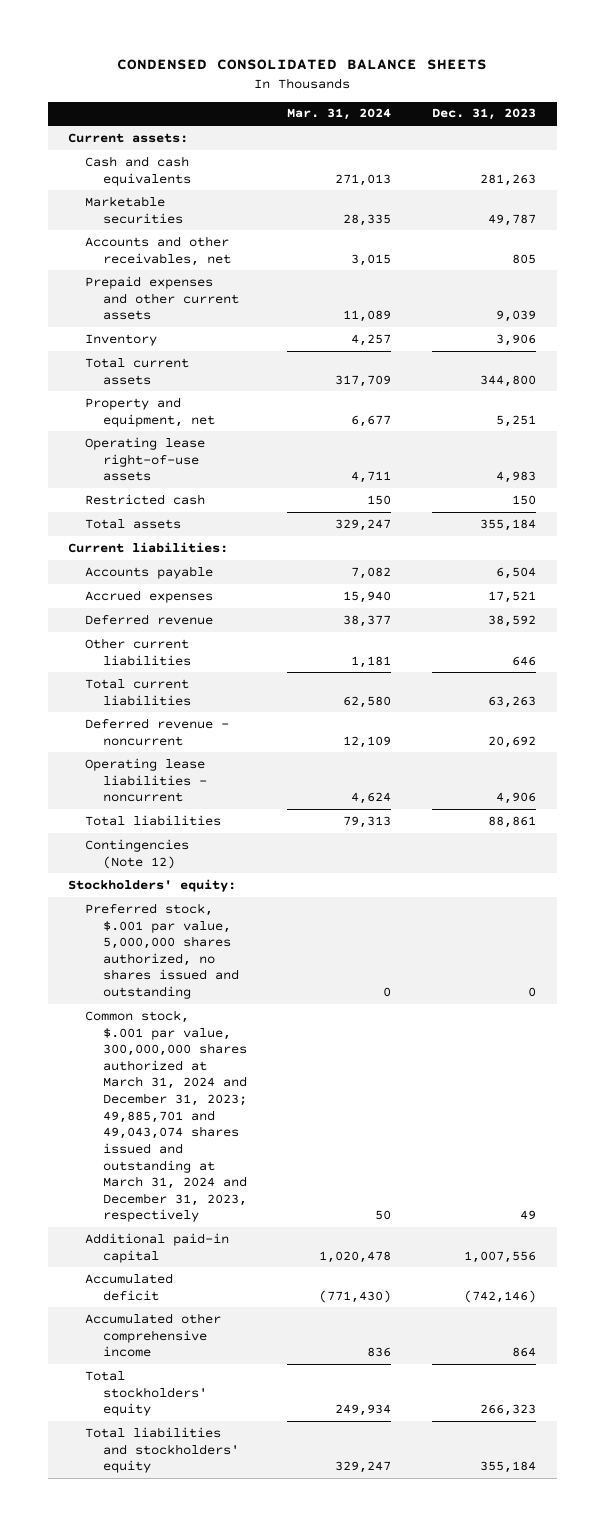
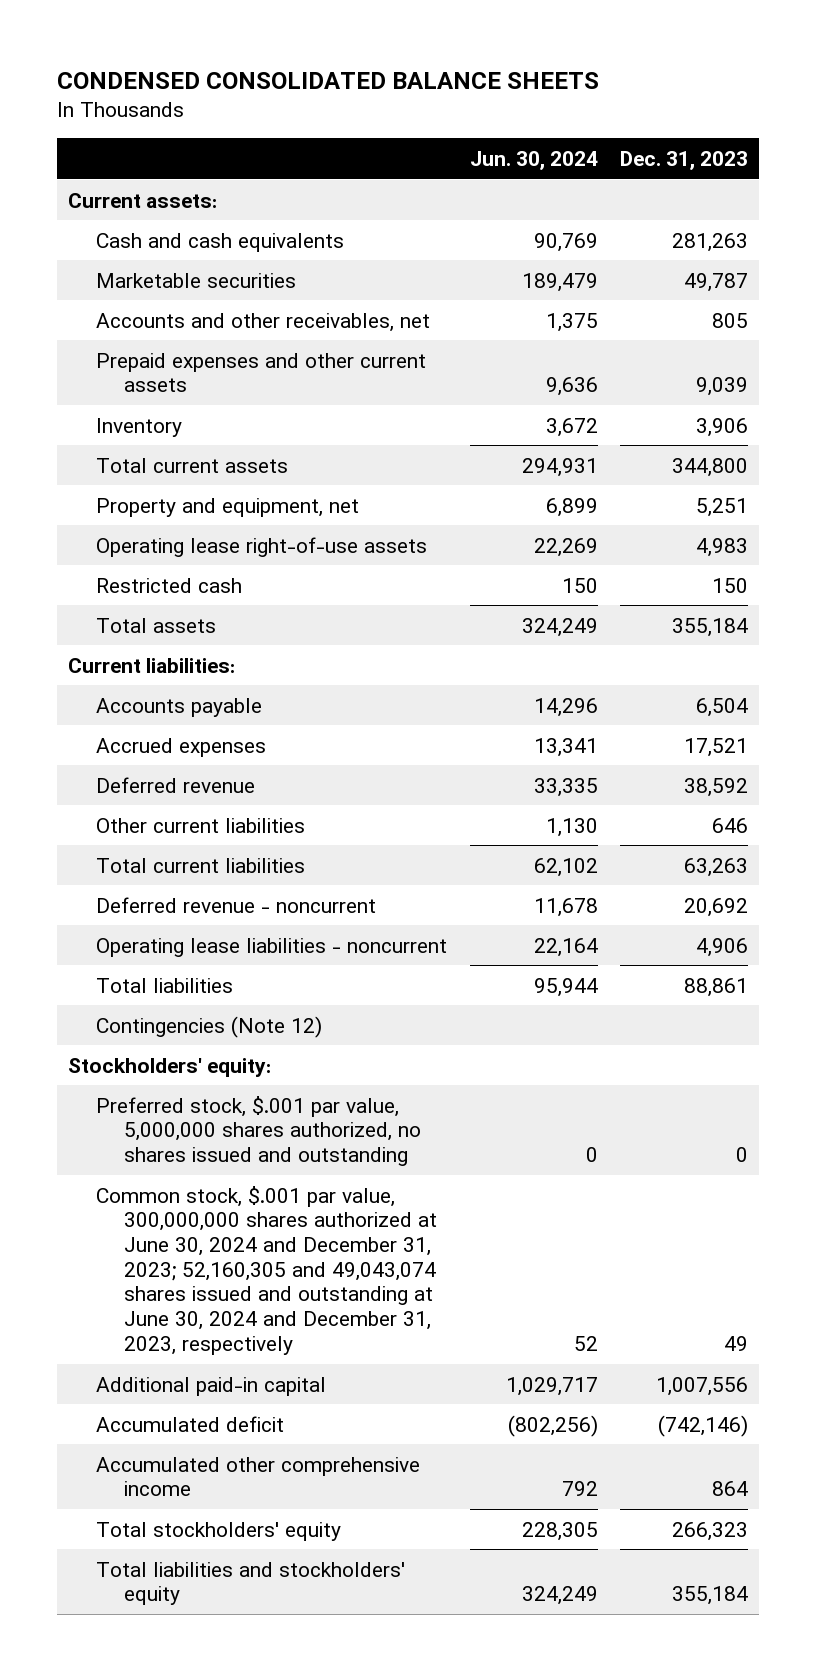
- | Mar. 31, 2024 | Dec. 31, 2023
+ | Jun. 30, 2024 | Dec. 31, 2023
- Common stock, $.001 par value, 300,000,000 shares authorized at March 31, 2024 and December 31, 2023; 49,885,701 and 49,043,074 shares issued and outstanding at March 31, 2024 and December 31, 2023, respectively | 50 | 49
+ Common stock, $.001 par value, 300,000,000 shares authorized at June 30, 2024 and December 31, 2023; 52,160,305 and 49,043,074 shares issued and outstanding at June 30, 2024 and December 31, 2023, respectively | 52 | 49

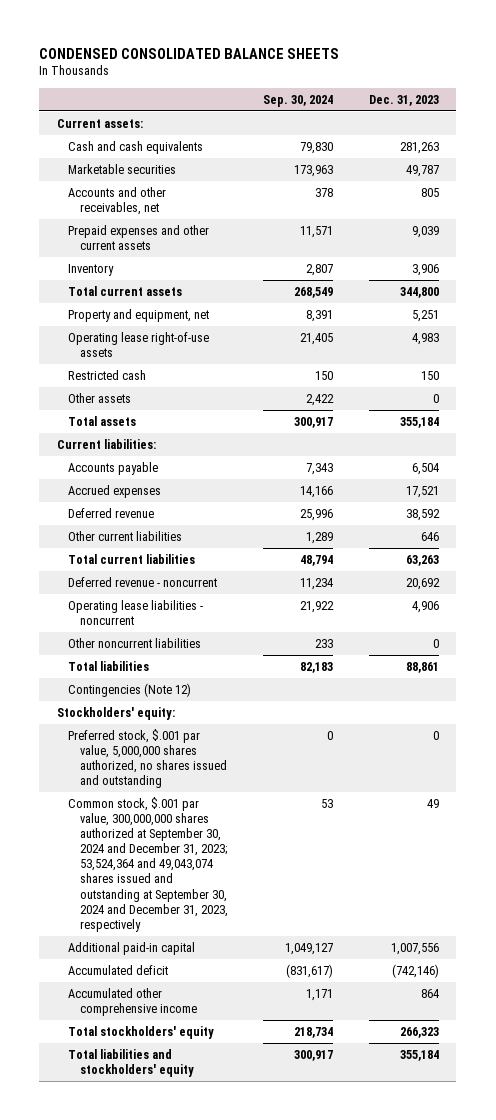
- | Jun. 30, 2024 | Dec. 31, 2023
+ | Sep. 30, 2024 | Dec. 31, 2023
+ Other assets | 2,422 | 0
+ Other noncurrent liabilities | 233 | 0
- Common stock, $.001 par value, 300,000,000 shares authorized at June 30, 2024 and December 31, 2023; 52,160,305 and 49,043,074 shares issued and outstanding at June 30, 2024 and December 31, 2023, respectively | 52 | 49
+ Common stock, $.001 par value, 300,000,000 shares authorized at September 30, 2024 and December 31, 2023; 53,524,364 and 49,043,074 shares issued and outstanding at September 30, 2024 and December 31, 2023, respectively | 53 | 49

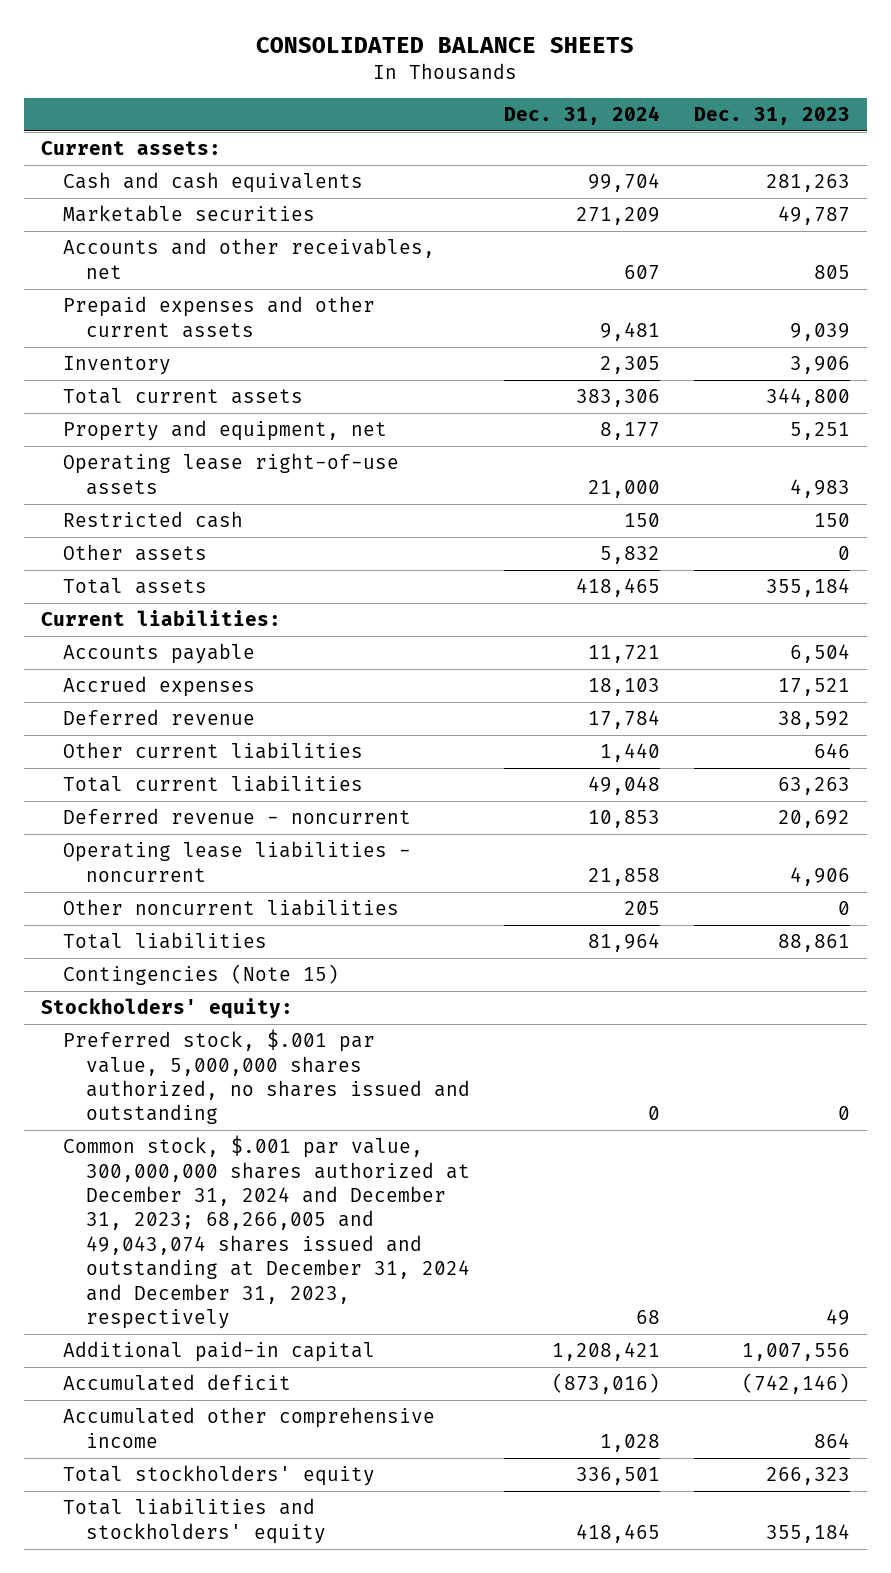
- CONDENSED CONSOLIDATED BALANCE SHEETS
+ CONSOLIDATED BALANCE SHEETS
- | Sep. 30, 2024 | Dec. 31, 2023
+ | Dec. 31, 2024 | Dec. 31, 2023
- Contingencies (Note 12)
+ Contingencies (Note 15)
- Common stock, $.001 par value, 300,000,000 shares authorized at September 30, 2024 and December 31, 2023; 53,524,364 and 49,043,074 shares issued and outstanding at September 30, 2024 and December 31, 2023, respectively | 53 | 49
+ Common stock, $.001 par value, 300,000,000 shares authorized at December 31, 2024 and December 31, 2023; 68,266,005 and 49,043,074 shares issued and outstanding at December 31, 2024 and December 31, 2023, respectively | 68 | 49

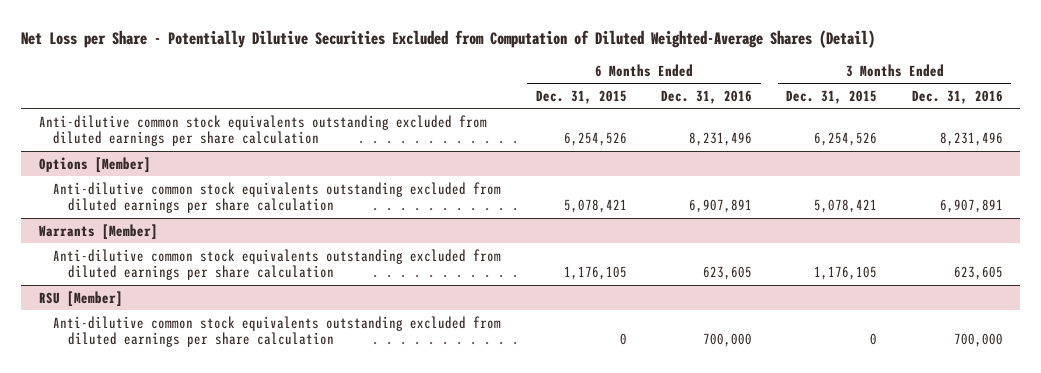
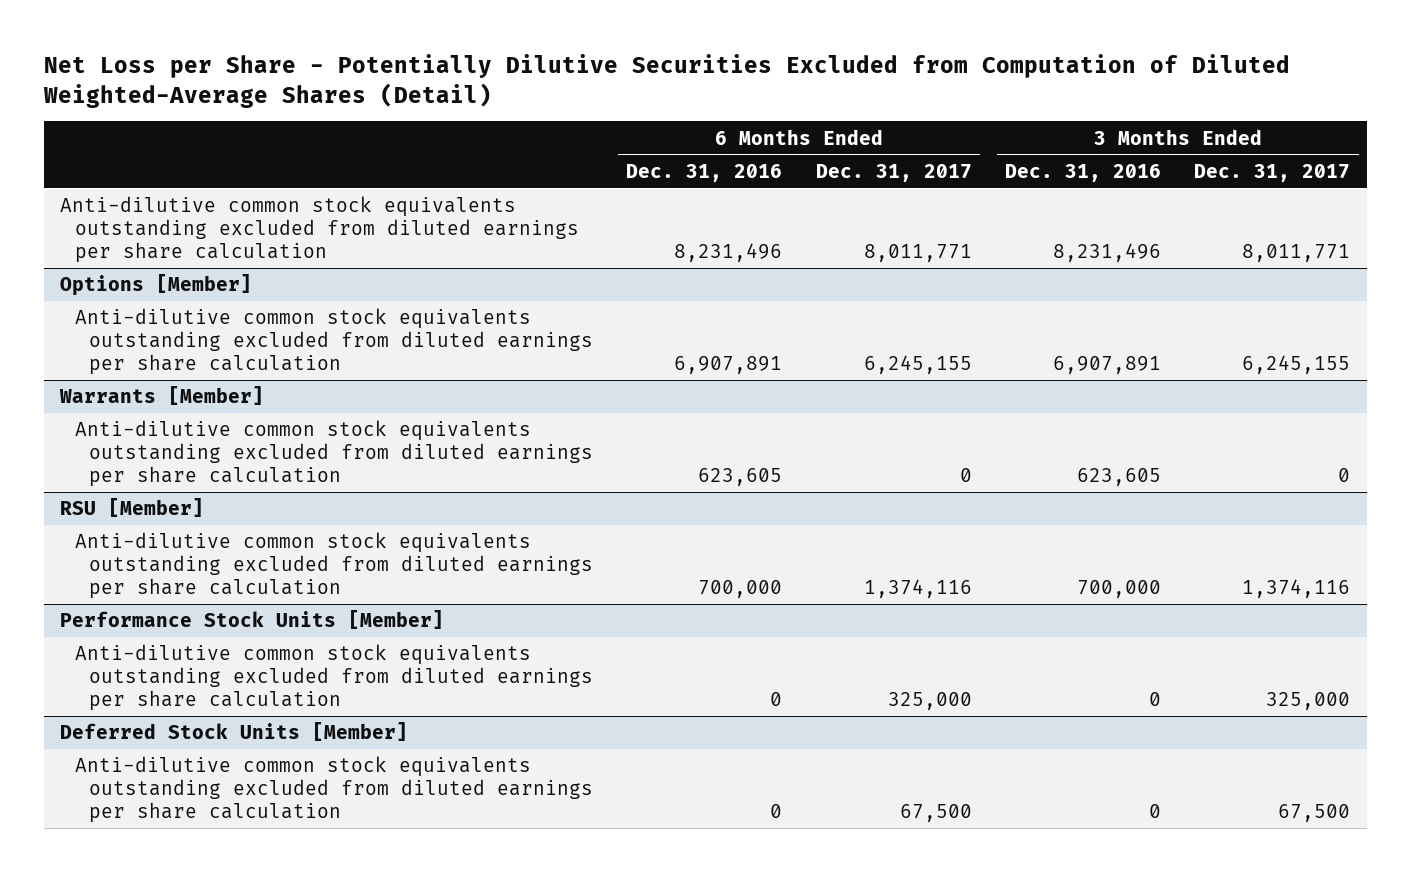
- | 6 Months Ended Dec. 31, 2015 | 6 Months Ended Dec. 31, 2016 | 3 Months Ended Dec. 31, 2015 | 3 Months Ended Dec. 31, 2016
+ | 6 Months Ended Dec. 31, 2016 | 6 Months Ended Dec. 31, 2017 | 3 Months Ended Dec. 31, 2016 | 3 Months Ended Dec. 31, 2017
+ Performance Stock Units [Member]
+ Anti-dilutive common stock equivalents outstanding excluded from diluted earnings per share calculation | 0 | 325,000 | 0 | 325,000
+ Deferred Stock Units [Member]
+ Anti-dilutive common stock equivalents outstanding excluded from diluted earnings per share calculation | 0 | 67,500 | 0 | 67,500

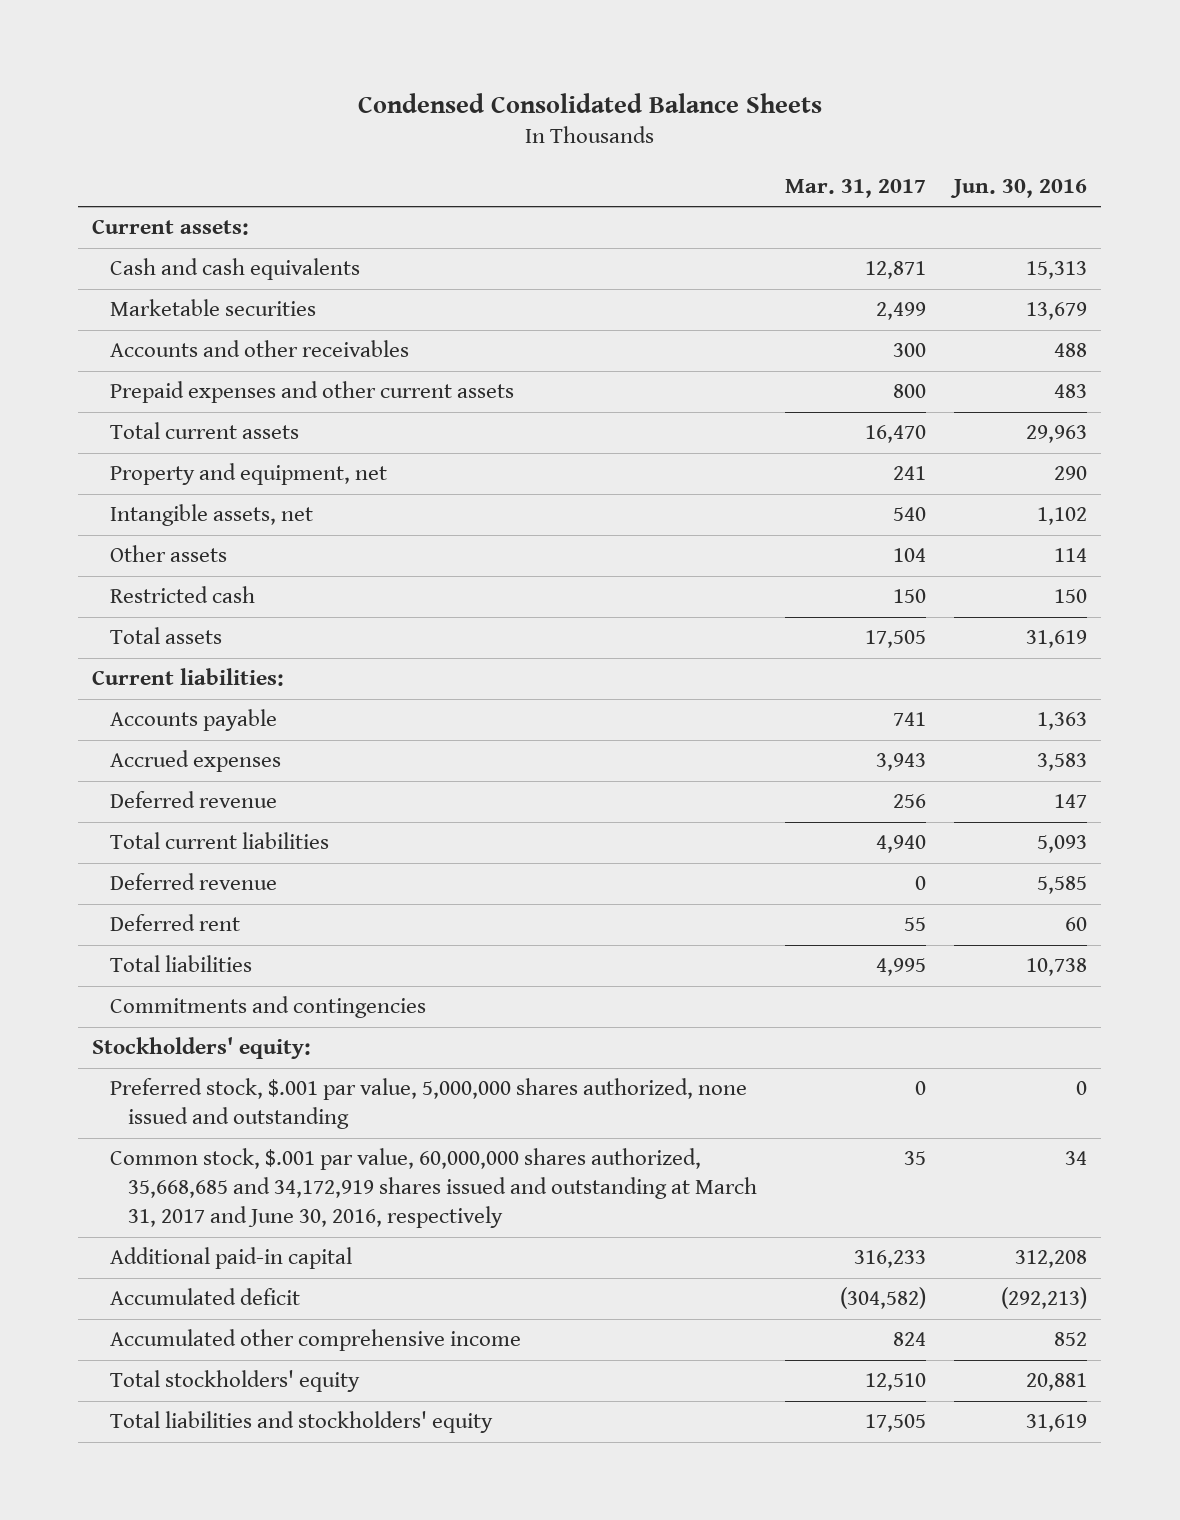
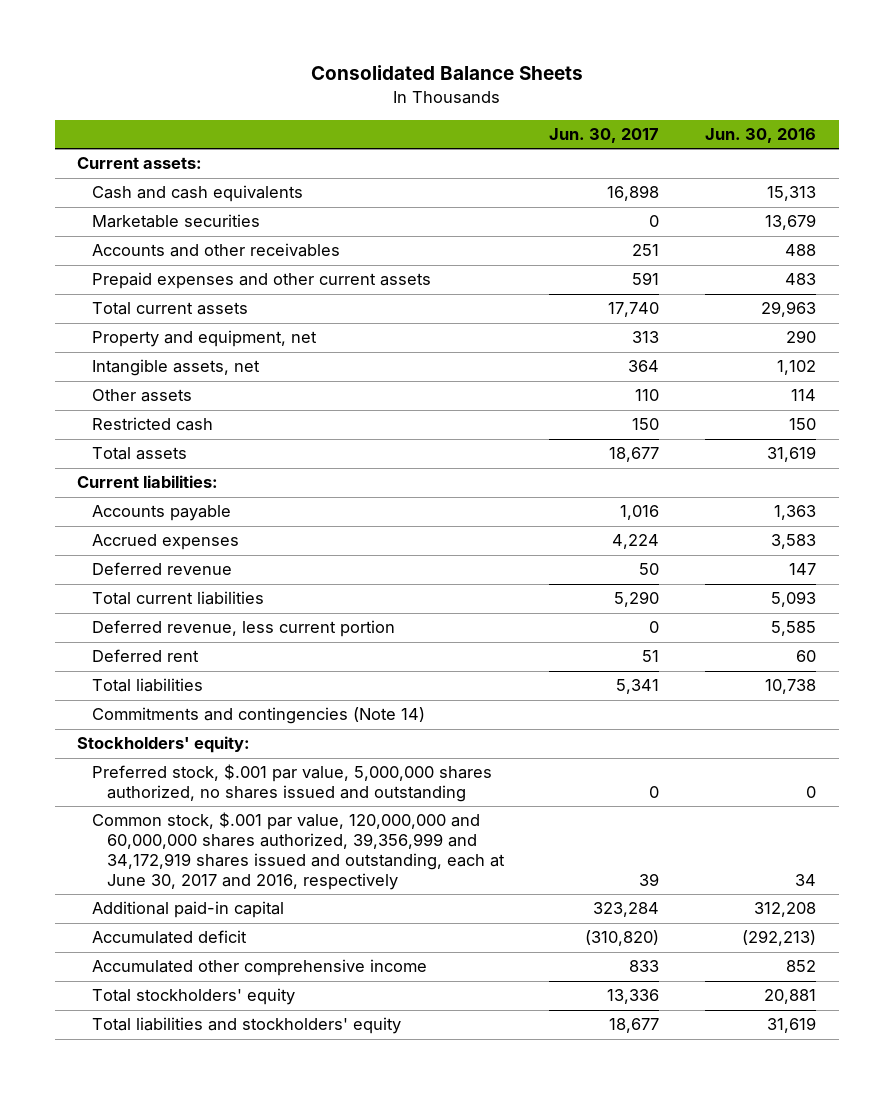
- Condensed Consolidated Balance Sheets
+ Consolidated Balance Sheets
- | Mar. 31, 2017 | Jun. 30, 2016
+ | Jun. 30, 2017 | Jun. 30, 2016
- Deferred revenue | 0 | 5,585
+ Deferred revenue, less current portion | 0 | 5,585
- Commitments and contingencies
+ Commitments and contingencies (Note 14)
- Preferred stock, $.001 par value, 5,000,000 shares authorized, none issued and outstanding | 0 | 0
- Common stock, $.001 par value, 60,000,000 shares authorized, 35,668,685 and 34,172,919 shares issued and outstanding at March 31, 2017 and June 30, 2016, respectively | 35 | 34
+ Preferred stock, $.001 par value, 5,000,000 shares authorized, no shares issued and outstanding | 0 | 0
+ Common stock, $.001 par value, 120,000,000 and 60,000,000 shares authorized, 39,356,999 and 34,172,919 shares issued and outstanding, each at June 30, 2017 and 2016, respectively | 39 | 34

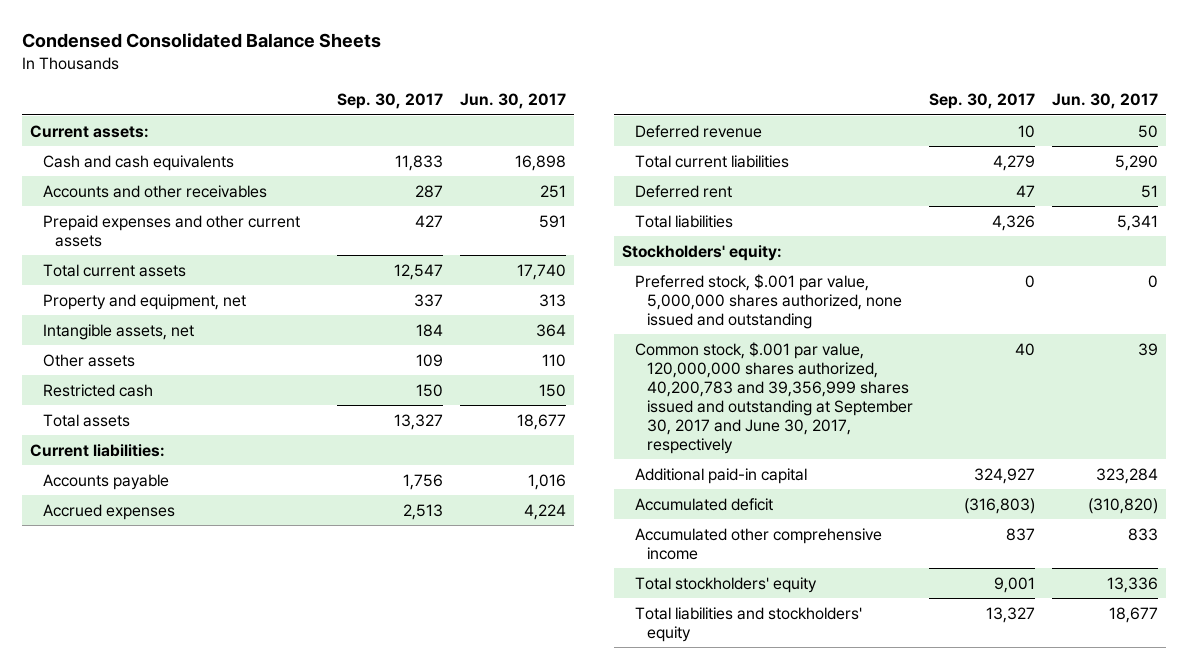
- Consolidated Balance Sheets
+ Condensed Consolidated Balance Sheets
- | Jun. 30, 2017 | Jun. 30, 2016
+ | Sep. 30, 2017 | Jun. 30, 2017
- Marketable securities | 0 | 13,679
- Deferred revenue, less current portion | 0 | 5,585
- Commitments and contingencies (Note 14)
- Preferred stock, $.001 par value, 5,000,000 shares authorized, no shares issued and outstanding | 0 | 0
- Common stock, $.001 par value, 120,000,000 and 60,000,000 shares authorized, 39,356,999 and 34,172,919 shares issued and outstanding, each at June 30, 2017 and 2016, respectively | 39 | 34
+ Preferred stock, $.001 par value, 5,000,000 shares authorized, none issued and outstanding | 0 | 0
+ Common stock, $.001 par value, 120,000,000 shares authorized, 40,200,783 and 39,356,999 shares issued and outstanding at September 30, 2017 and June 30, 2017, respectively | 40 | 39

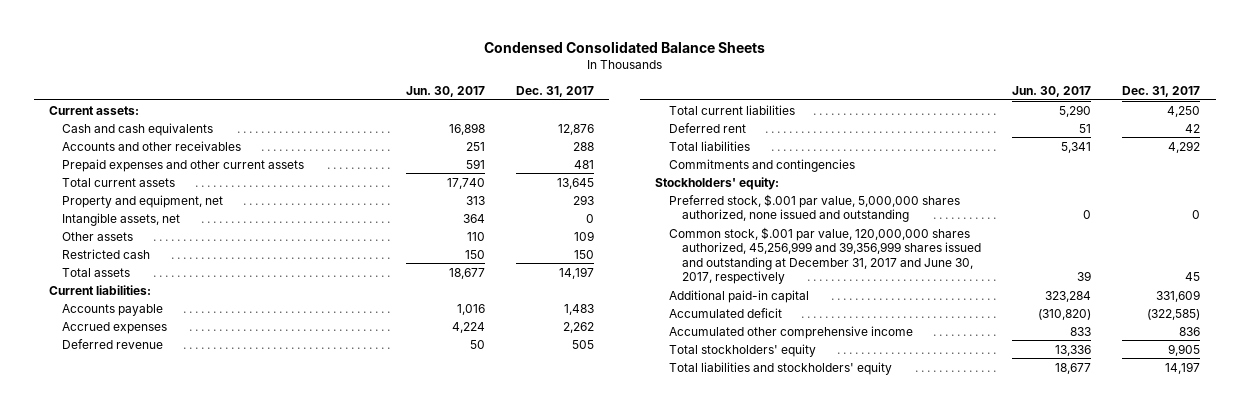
- | Sep. 30, 2017 | Jun. 30, 2017
+ | Jun. 30, 2017 | Dec. 31, 2017
+ Commitments and contingencies
- Common stock, $.001 par value, 120,000,000 shares authorized, 40,200,783 and 39,356,999 shares issued and outstanding at September 30, 2017 and June 30, 2017, respectively | 40 | 39
+ Common stock, $.001 par value, 120,000,000 shares authorized, 45,256,999 and 39,356,999 shares issued and outstanding at December 31, 2017 and June 30, 2017, respectively | 39 | 45

